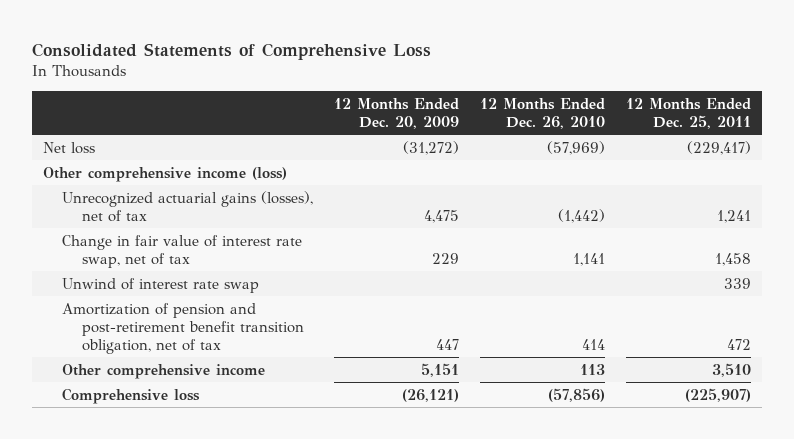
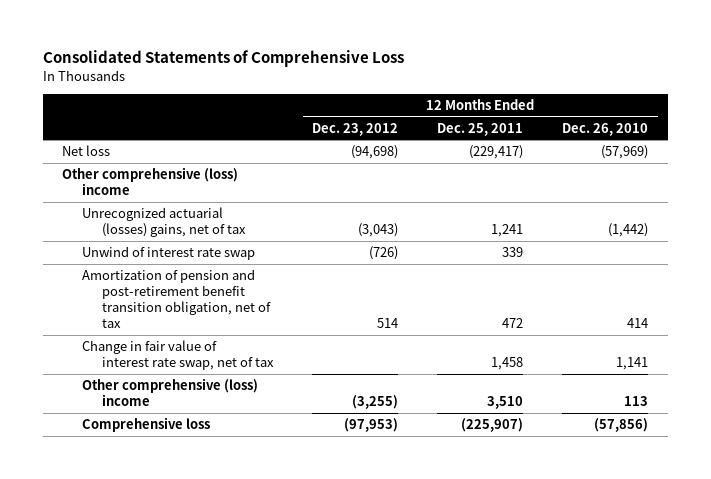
- | 12 Months Ended Dec. 20, 2009 | 12 Months Ended Dec. 26, 2010 | 12 Months Ended Dec. 25, 2011
+ | 12 Months Ended Dec. 23, 2012 | 12 Months Ended Dec. 25, 2011 | 12 Months Ended Dec. 26, 2010
- Other comprehensive income (loss)
- Unrecognized actuarial gains (losses), net of tax | 4,475 | (1,442) | 1,241
+ Other comprehensive (loss) income
+ Unrecognized actuarial (losses) gains, net of tax | (3,043) | 1,241 | (1,442)
- Other comprehensive income | 5,151 | 113 | 3,510
moved down: Change in fair value of interest rate swap, net of tax | | 1,458 | 1,141
+ Other comprehensive (loss) income | (3,255) | 3,510 | 113

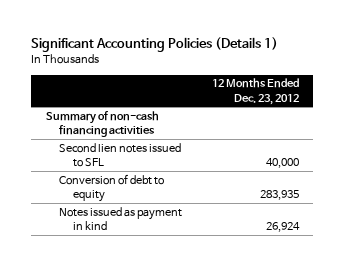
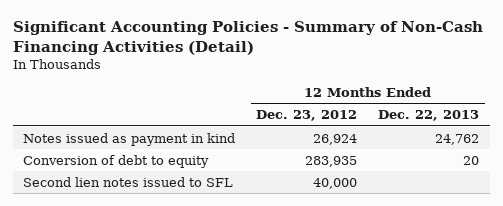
- Significant Accounting Policies (Details 1)
+ Significant Accounting Policies - Summary of Non-Cash Financing Activities (Detail)
- | 12 Months Ended Dec. 23, 2012
+ | 12 Months Ended Dec. 23, 2012 | 12 Months Ended Dec. 22, 2013
- Summary of non-cash financing activities
moved down: Conversion of debt to equity | 283,935 | 20
moved down: Second lien notes issued to SFL | 40,000 |

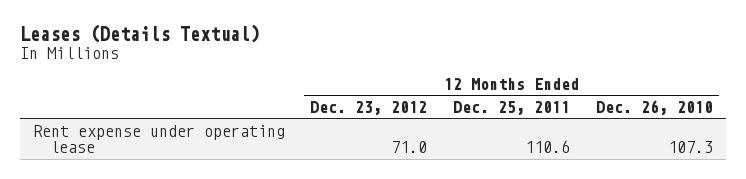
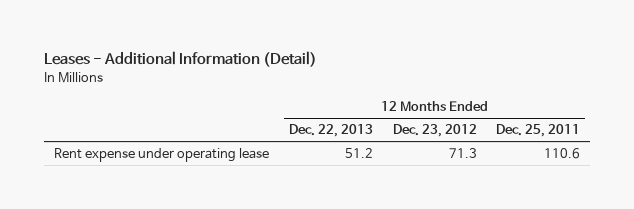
- Leases (Details Textual)
+ Leases - Additional Information (Detail)
- | 12 Months Ended Dec. 23, 2012 | 12 Months Ended Dec. 25, 2011 | 12 Months Ended Dec. 26, 2010
+ | 12 Months Ended Dec. 22, 2013 | 12 Months Ended Dec. 23, 2012 | 12 Months Ended Dec. 25, 2011
- Rent expense under operating lease | 71.0 | 110.6 | 107.3
+ Rent expense under operating lease | 51.2 | 71.3 | 110.6

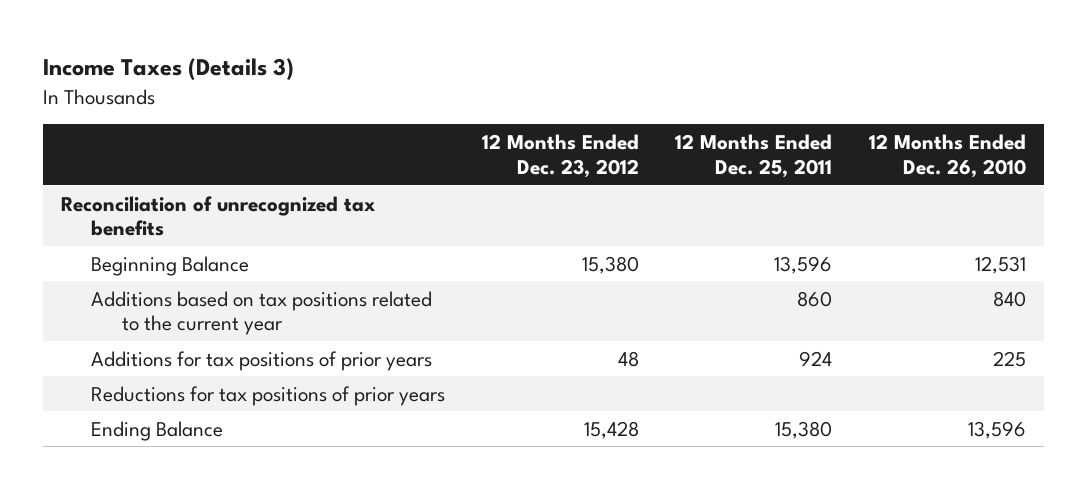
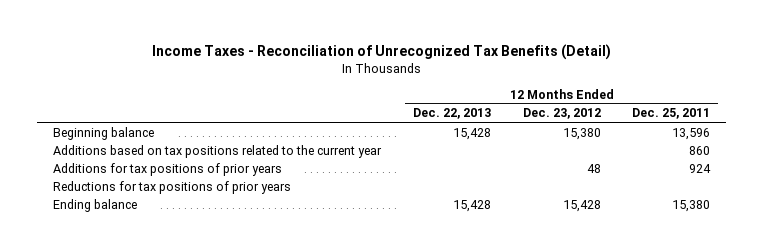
- Income Taxes (Details 3)
+ Income Taxes - Reconciliation of Unrecognized Tax Benefits (Detail)
- | 12 Months Ended Dec. 23, 2012 | 12 Months Ended Dec. 25, 2011 | 12 Months Ended Dec. 26, 2010
+ | 12 Months Ended Dec. 22, 2013 | 12 Months Ended Dec. 23, 2012 | 12 Months Ended Dec. 25, 2011
- Reconciliation of unrecognized tax benefits
- Beginning Balance | 15,380 | 13,596 | 12,531
+ Beginning balance | 15,428 | 15,380 | 13,596
- Ending Balance | 15,428 | 15,380 | 13,596
+ Ending balance | 15,428 | 15,428 | 15,380

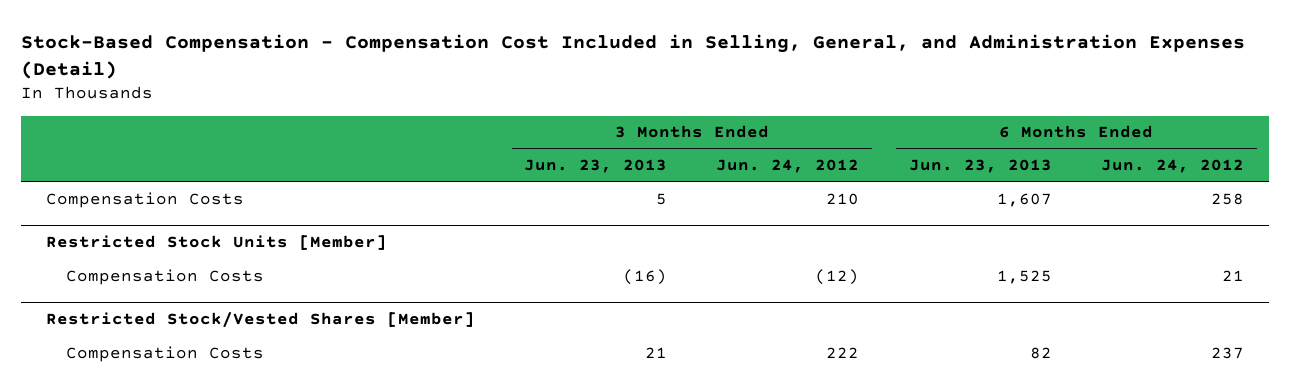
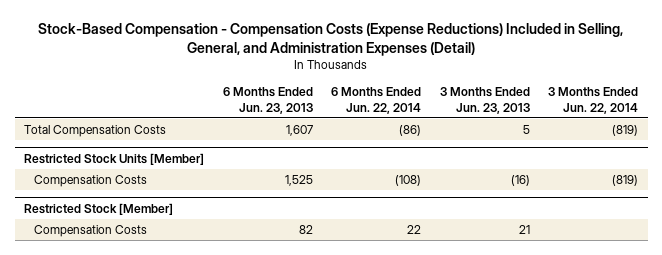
- Stock-Based Compensation - Compensation Cost Included in Selling, General, and Administration Expenses (Detail)
+ Stock-Based Compensation - Compensation Costs (Expense Reductions) Included in Selling, General, and Administration Expenses (Detail)
- | 3 Months Ended Jun. 23, 2013 | 3 Months Ended Jun. 24, 2012 | 6 Months Ended Jun. 23, 2013 | 6 Months Ended Jun. 24, 2012
+ | 6 Months Ended Jun. 23, 2013 | 6 Months Ended Jun. 22, 2014 | 3 Months Ended Jun. 23, 2013 | 3 Months Ended Jun. 22, 2014
- Compensation Costs | 5 | 210 | 1,607 | 258
+ Total Compensation Costs | 1,607 | (86) | 5 | (819)
- Restricted Stock/Vested Shares [Member]
+ Restricted Stock [Member]

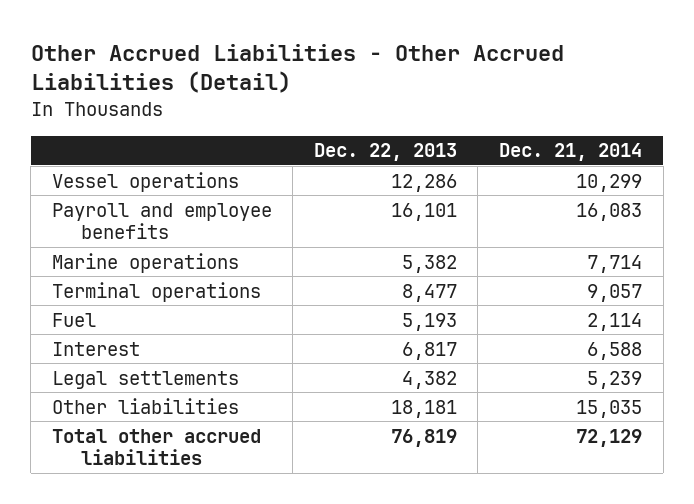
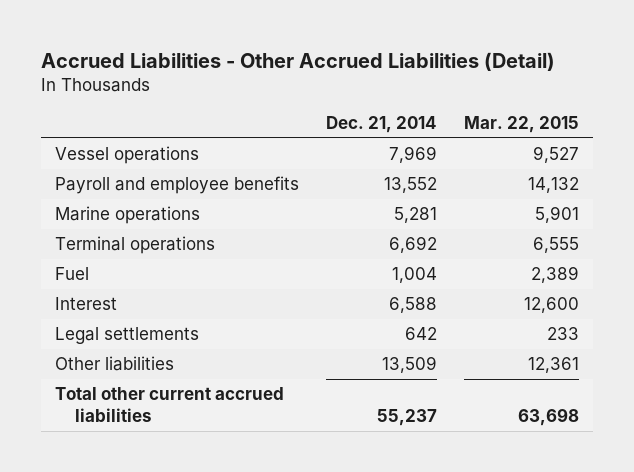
- Other Accrued Liabilities - Other Accrued Liabilities (Detail)
+ Accrued Liabilities - Other Accrued Liabilities (Detail)
- | Dec. 22, 2013 | Dec. 21, 2014
+ | Dec. 21, 2014 | Mar. 22, 2015
- Vessel operations | 12,286 | 10,299
- Payroll and employee benefits | 16,101 | 16,083
- Marine operations | 5,382 | 7,714
- Terminal operations | 8,477 | 9,057
- Fuel | 5,193 | 2,114
+ Vessel operations | 7,969 | 9,527
+ Payroll and employee benefits | 13,552 | 14,132
+ Marine operations | 5,281 | 5,901
+ Terminal operations | 6,692 | 6,555
+ Fuel | 1,004 | 2,389
- Legal settlements | 4,382 | 5,239
- Other liabilities | 18,181 | 15,035
- Total other accrued liabilities | 76,819 | 72,129
+ Legal settlements | 642 | 233
+ Other liabilities | 13,509 | 12,361
+ Total other current accrued liabilities | 55,237 | 63,698

